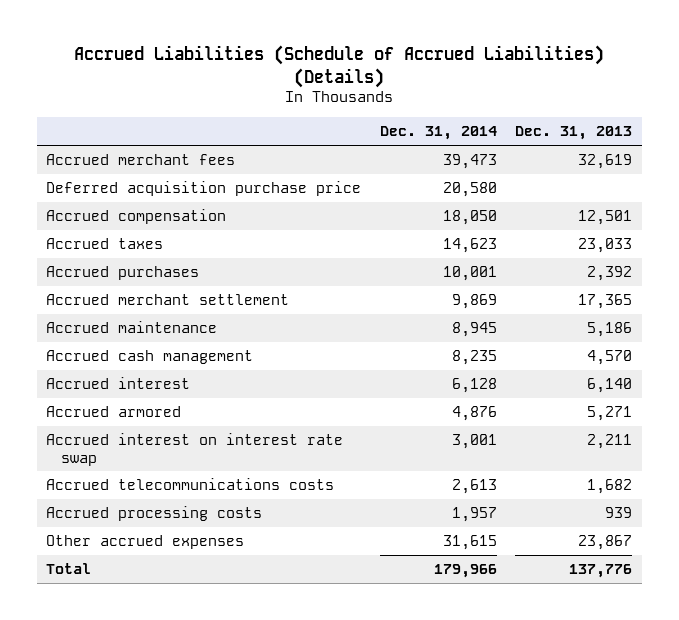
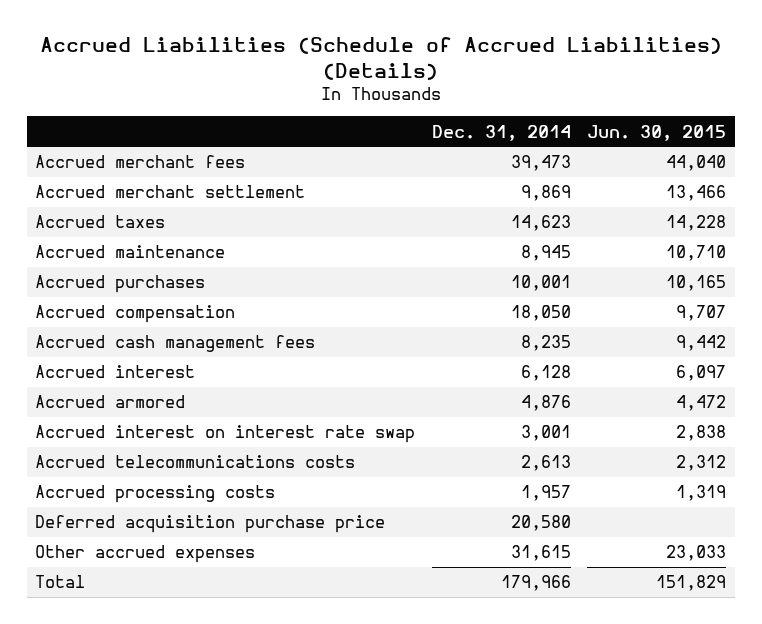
- | Dec. 31, 2014 | Dec. 31, 2013
+ | Dec. 31, 2014 | Jun. 30, 2015
moved down: Accrued taxes | 14,623 | 14,228
- Accrued cash management | 8,235 | 4,570
moved down: Accrued purchases | 10,001 | 10,165
moved down: Accrued compensation | 18,050 | 9,707
+ Accrued cash management fees | 8,235 | 9,442
moved down: Deferred acquisition purchase price | 20,580 |

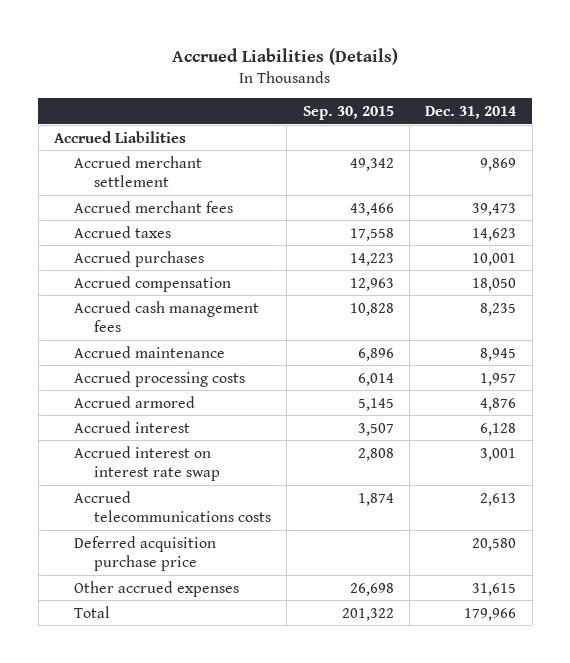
- Accrued Liabilities (Schedule of Accrued Liabilities) (Details)
+ Accrued Liabilities (Details)
- | Dec. 31, 2014 | Jun. 30, 2015
+ | Sep. 30, 2015 | Dec. 31, 2014
+ Accrued Liabilities
moved down: Accrued merchant fees | 43,466 | 39,473
moved down: Accrued maintenance | 6,896 | 8,945
moved up: Accrued processing costs | 6,014 | 1,957
moved down: Accrued interest | 3,507 | 6,128

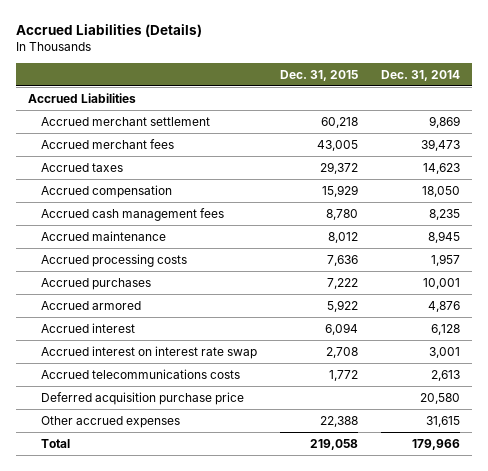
- | Sep. 30, 2015 | Dec. 31, 2014
+ | Dec. 31, 2015 | Dec. 31, 2014
moved down: Accrued purchases | 7,222 | 10,001

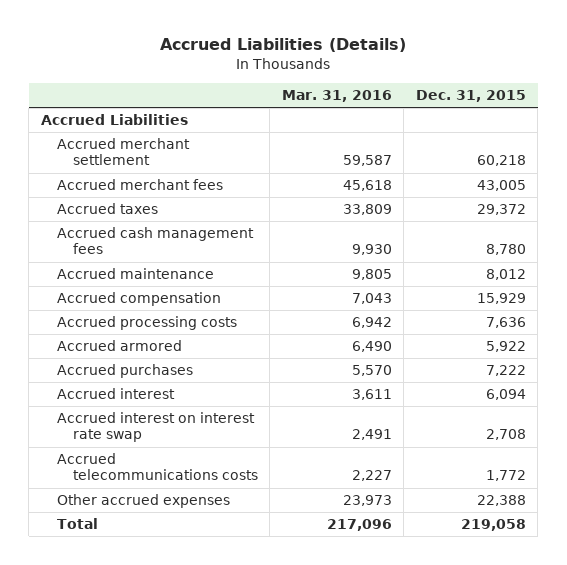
- | Dec. 31, 2015 | Dec. 31, 2014
+ | Mar. 31, 2016 | Dec. 31, 2015
moved down: Accrued compensation | 7,043 | 15,929
moved down: Accrued purchases | 5,570 | 7,222
- Deferred acquisition purchase price | | 20,580

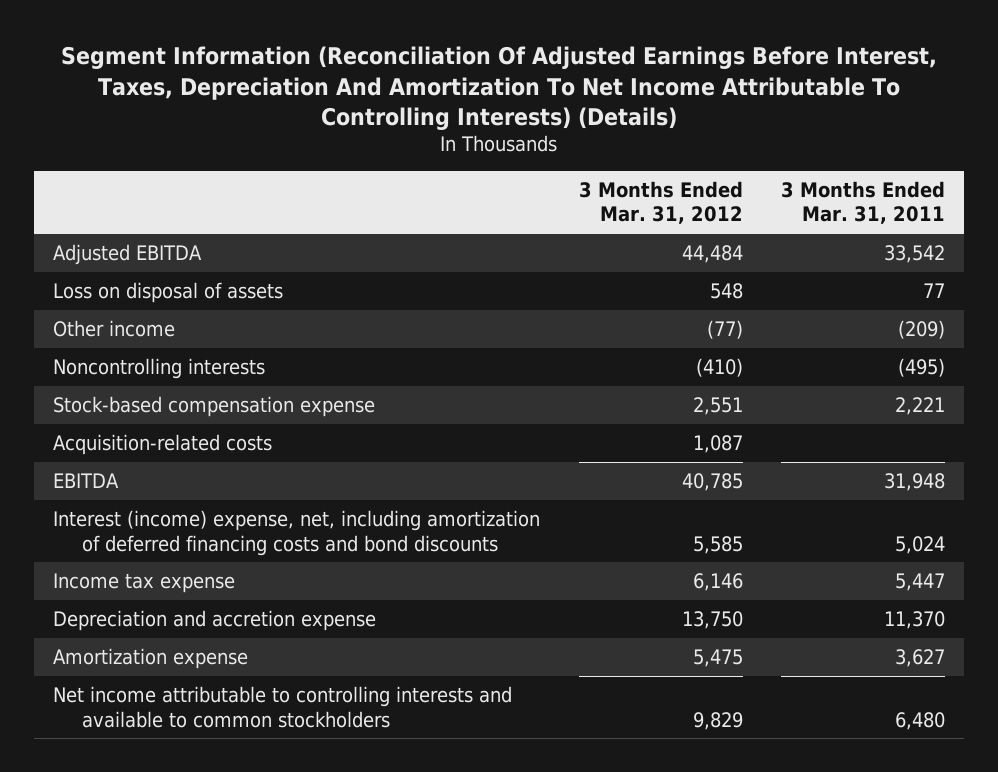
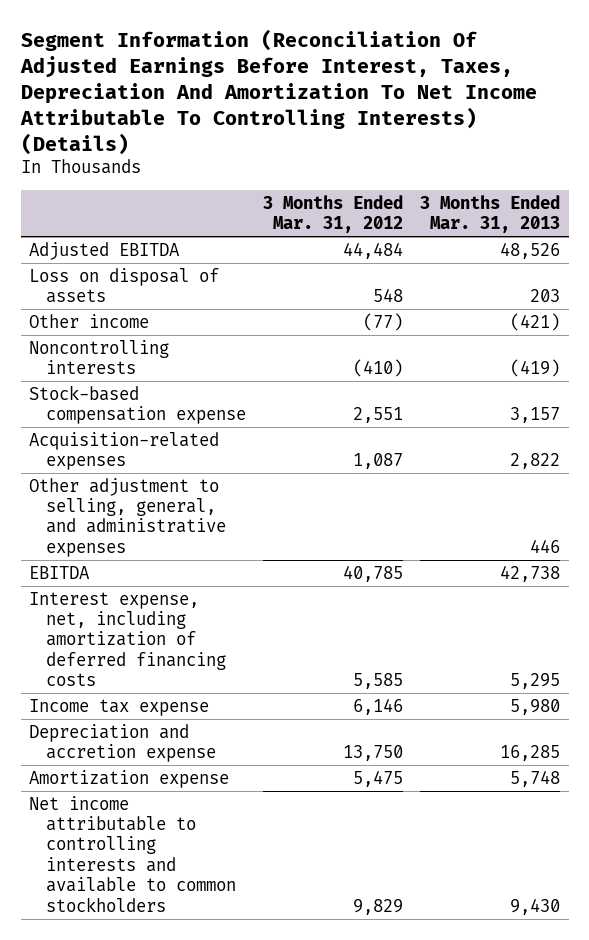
- | 3 Months Ended Mar. 31, 2012 | 3 Months Ended Mar. 31, 2011
+ | 3 Months Ended Mar. 31, 2012 | 3 Months Ended Mar. 31, 2013
- Acquisition-related costs | 1,087 |
+ Acquisition-related expenses | 1,087 | 2,822
+ Other adjustment to selling, general, and administrative expenses | | 446
- Interest (income) expense, net, including amortization of deferred financing costs and bond discounts | 5,585 | 5,024
+ Interest expense, net, including amortization of deferred financing costs | 5,585 | 5,295

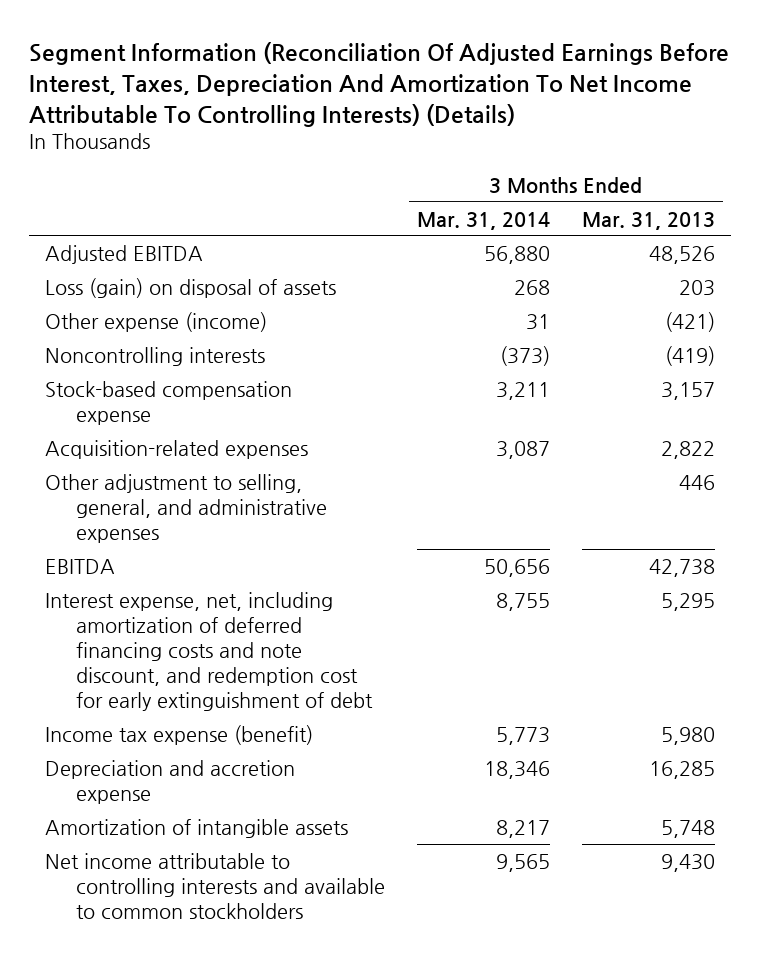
- | 3 Months Ended Mar. 31, 2012 | 3 Months Ended Mar. 31, 2013
+ | 3 Months Ended Mar. 31, 2014 | 3 Months Ended Mar. 31, 2013
- Loss on disposal of assets | 548 | 203
- Other income | (77) | (421)
+ Loss (gain) on disposal of assets | 268 | 203
+ Other expense (income) | 31 | (421)
- Interest expense, net, including amortization of deferred financing costs | 5,585 | 5,295
- Income tax expense | 6,146 | 5,980
+ Interest expense, net, including amortization of deferred financing costs and note discount, and redemption cost for early extinguishment of debt | 8,755 | 5,295
+ Income tax expense (benefit) | 5,773 | 5,980
- Amortization expense | 5,475 | 5,748
+ Amortization of intangible assets | 8,217 | 5,748

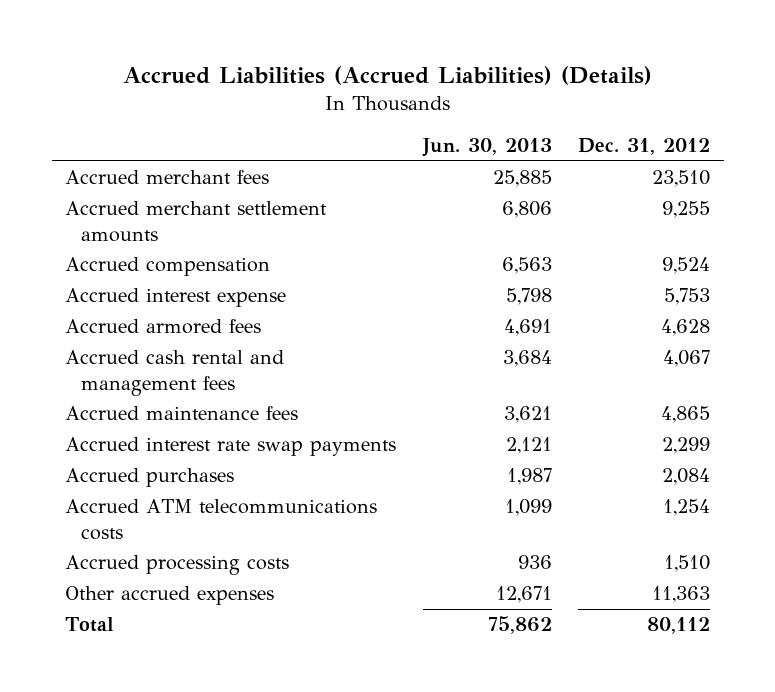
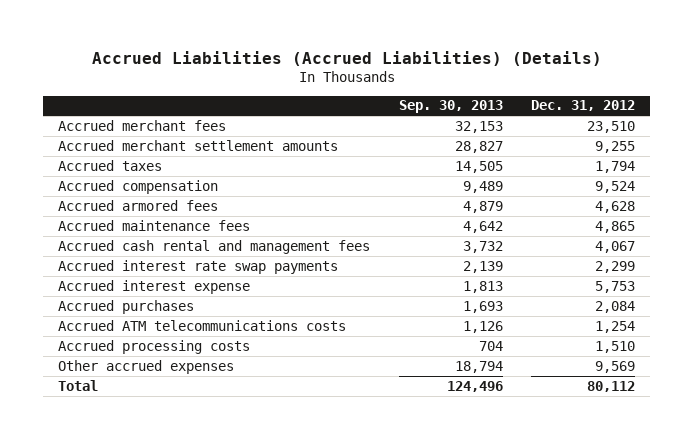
- | Jun. 30, 2013 | Dec. 31, 2012
+ | Sep. 30, 2013 | Dec. 31, 2012
+ Accrued taxes | 14,505 | 1,794
moved down: Accrued cash rental and management fees | 3,732 | 4,067
moved down: Accrued interest expense | 1,813 | 5,753
- Other accrued expenses | 12,671 | 11,363
+ Other accrued expenses | 18,794 | 9,569

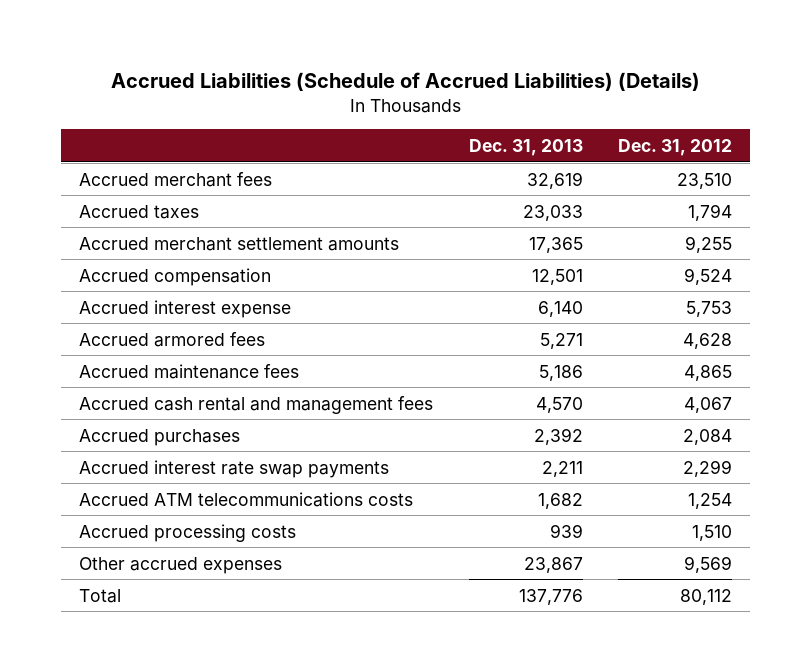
- Accrued Liabilities (Accrued Liabilities) (Details)
+ Accrued Liabilities (Schedule of Accrued Liabilities) (Details)
- | Sep. 30, 2013 | Dec. 31, 2012
+ | Dec. 31, 2013 | Dec. 31, 2012
moved down: Accrued merchant settlement amounts | 17,365 | 9,255
moved up: Accrued interest expense | 6,140 | 5,753
moved down: Accrued interest rate swap payments | 2,211 | 2,299

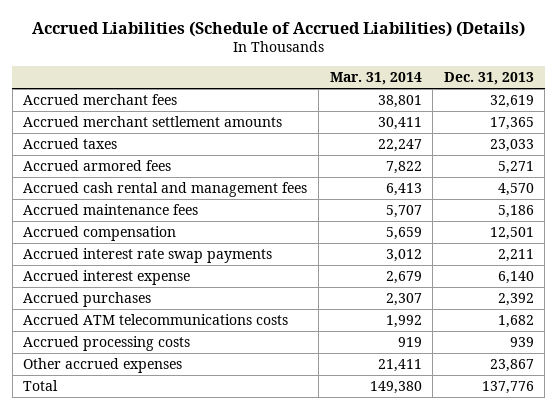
- | Dec. 31, 2013 | Dec. 31, 2012
+ | Mar. 31, 2014 | Dec. 31, 2013
moved down: Accrued taxes | 22,247 | 23,033
moved down: Accrued maintenance fees | 5,707 | 5,186
moved down: Accrued compensation | 5,659 | 12,501
moved down: Accrued interest expense | 2,679 | 6,140
moved down: Accrued purchases | 2,307 | 2,392

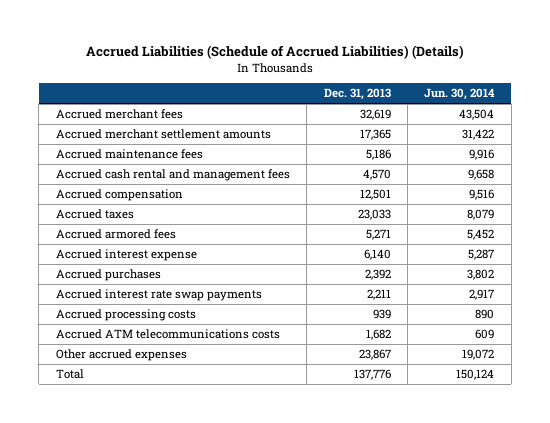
- | Mar. 31, 2014 | Dec. 31, 2013
+ | Dec. 31, 2013 | Jun. 30, 2014
moved down: Accrued cash rental and management fees | 4,570 | 9,658
moved down: Accrued taxes | 23,033 | 8,079
moved down: Accrued armored fees | 5,271 | 5,452
moved down: Accrued interest rate swap payments | 2,211 | 2,917
moved down: Accrued ATM telecommunications costs | 1,682 | 609

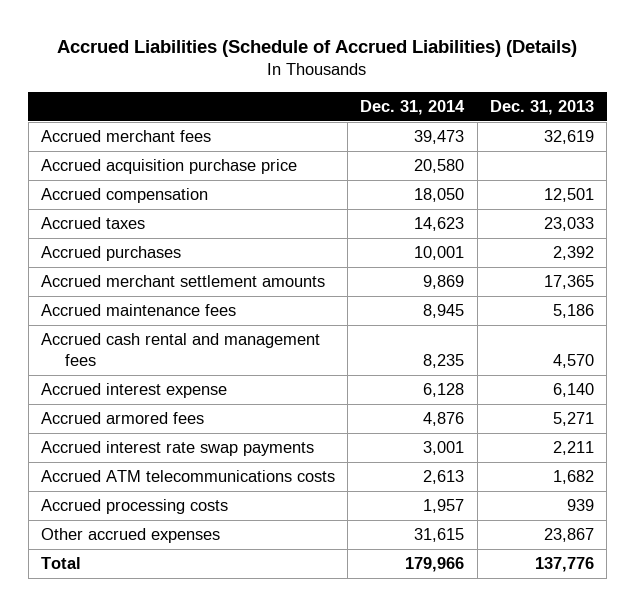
- | Dec. 31, 2013 | Jun. 30, 2014
+ | Dec. 31, 2014 | Dec. 31, 2013
+ Accrued acquisition purchase price | 20,580 |
moved up: Accrued compensation | 18,050 | 12,501
moved up: Accrued taxes | 14,623 | 23,033
moved up: Accrued purchases | 10,001 | 2,392
moved down: Accrued armored fees | 4,876 | 5,271
moved down: Accrued processing costs | 1,957 | 939

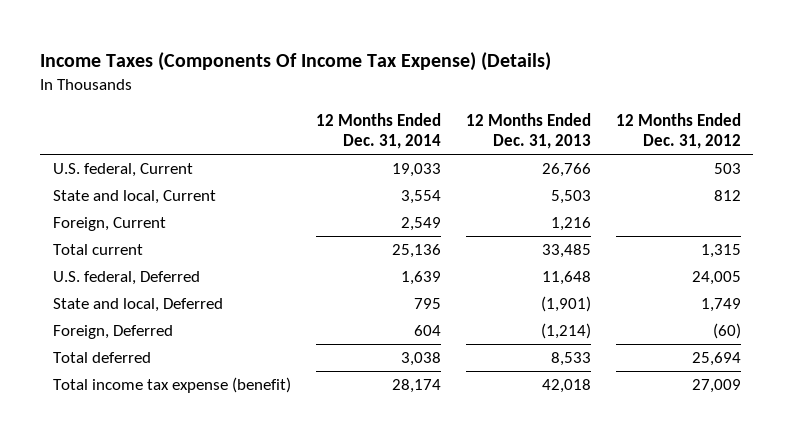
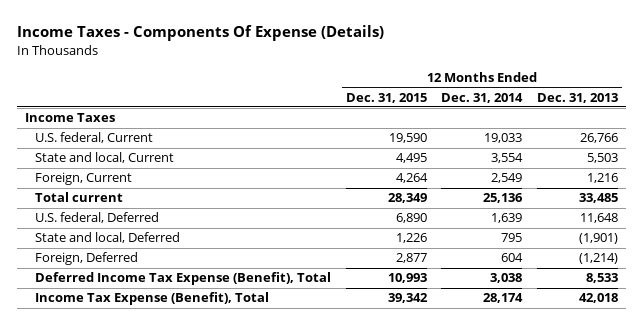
- Income Taxes (Components Of Income Tax Expense) (Details)
+ Income Taxes - Components Of Expense (Details)
- | 12 Months Ended Dec. 31, 2014 | 12 Months Ended Dec. 31, 2013 | 12 Months Ended Dec. 31, 2012
+ | 12 Months Ended Dec. 31, 2015 | 12 Months Ended Dec. 31, 2014 | 12 Months Ended Dec. 31, 2013
+ Income Taxes
- Total deferred | 3,038 | 8,533 | 25,694
- Total income tax expense (benefit) | 28,174 | 42,018 | 27,009
+ Deferred Income Tax Expense (Benefit), Total | 10,993 | 3,038 | 8,533
+ Income Tax Expense (Benefit), Total | 39,342 | 28,174 | 42,018

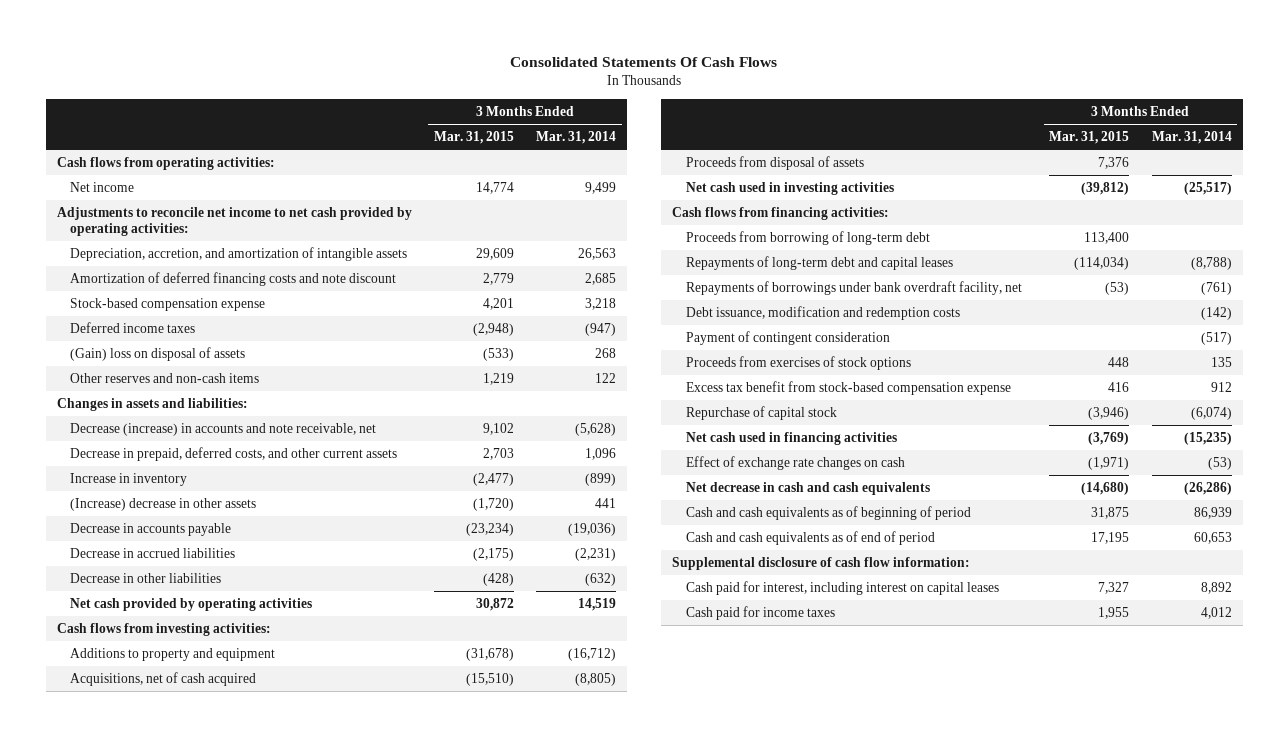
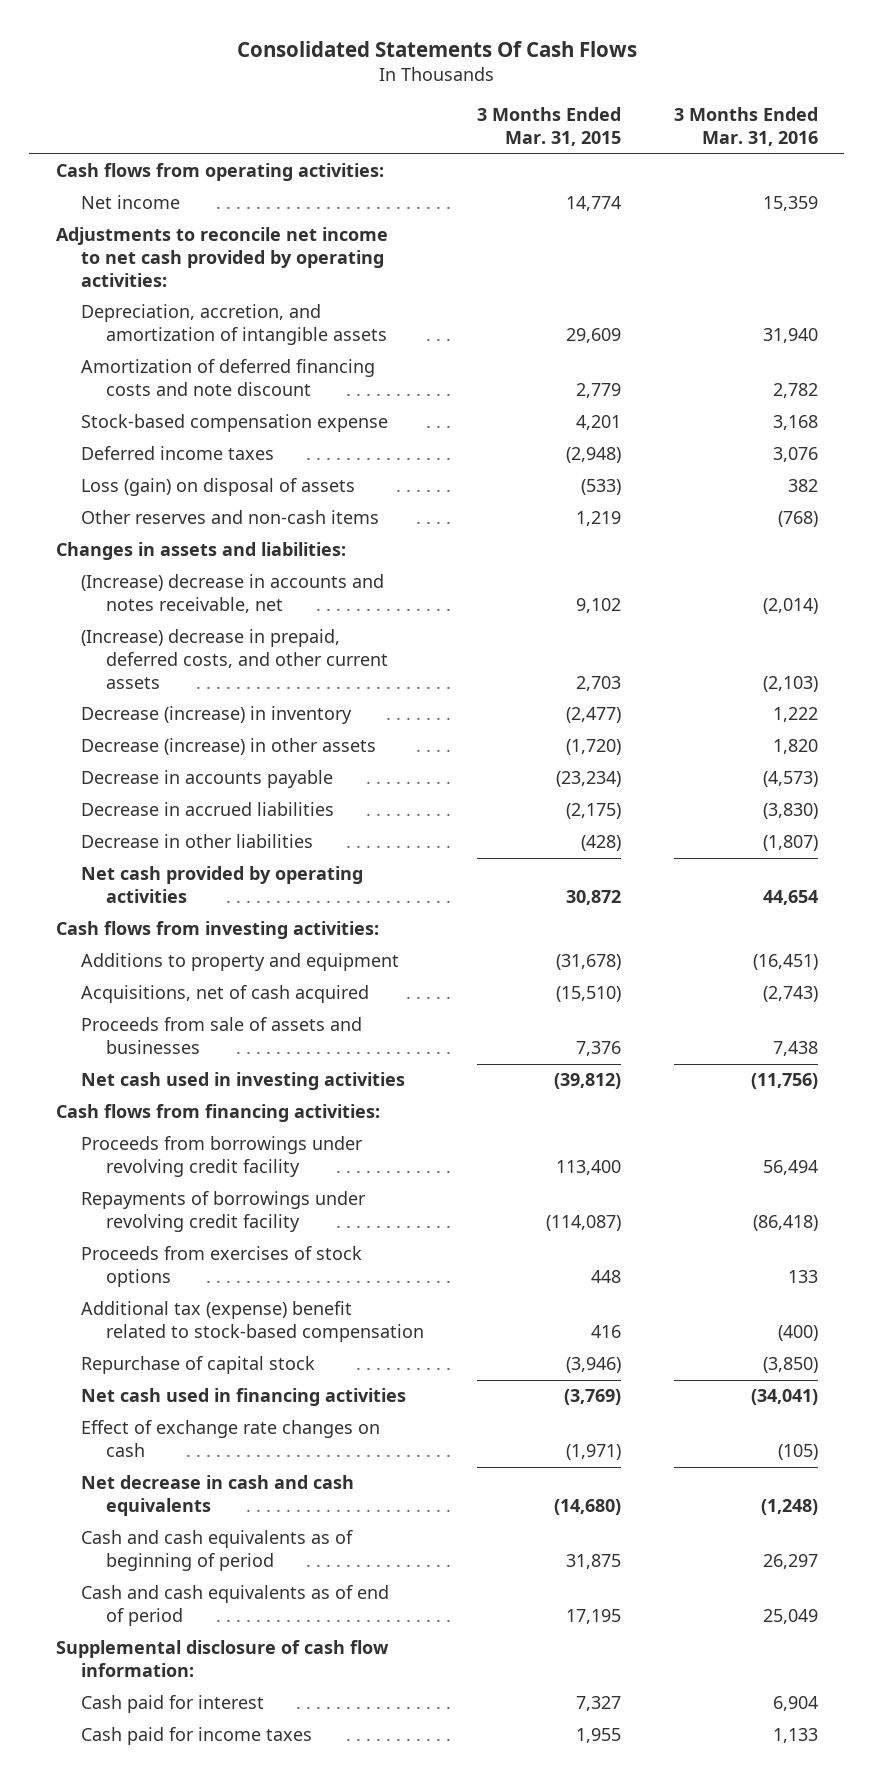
- | 3 Months Ended Mar. 31, 2015 | 3 Months Ended Mar. 31, 2014
+ | 3 Months Ended Mar. 31, 2015 | 3 Months Ended Mar. 31, 2016
- (Gain) loss on disposal of assets | (533) | 268
+ Loss (gain) on disposal of assets | (533) | 382
- Decrease (increase) in accounts and note receivable, net | 9,102 | (5,628)
- Decrease in prepaid, deferred costs, and other current assets | 2,703 | 1,096
- Increase in inventory | (2,477) | (899)
- (Increase) decrease in other assets | (1,720) | 441
+ (Increase) decrease in accounts and notes receivable, net | 9,102 | (2,014)
+ (Increase) decrease in prepaid, deferred costs, and other current assets | 2,703 | (2,103)
+ Decrease (increase) in inventory | (2,477) | 1,222
+ Decrease (increase) in other assets | (1,720) | 1,820
- Proceeds from disposal of assets | 7,376 |
+ Proceeds from sale of assets and businesses | 7,376 | 7,438
- Proceeds from borrowing of long-term debt | 113,400 |
- Repayments of long-term debt and capital leases | (114,034) | (8,788)
- Repayments of borrowings under bank overdraft facility, net | (53) | (761)
- Debt issuance, modification and redemption costs | | (142)
- Payment of contingent consideration | | (517)
+ Proceeds from borrowings under revolving credit facility | 113,400 | 56,494
+ Repayments of borrowings under revolving credit facility | (114,087) | (86,418)
- Excess tax benefit from stock-based compensation expense | 416 | 912
+ Additional tax (expense) benefit related to stock-based compensation | 416 | (400)
- Cash paid for interest, including interest on capital leases | 7,327 | 8,892
+ Cash paid for interest | 7,327 | 6,904

